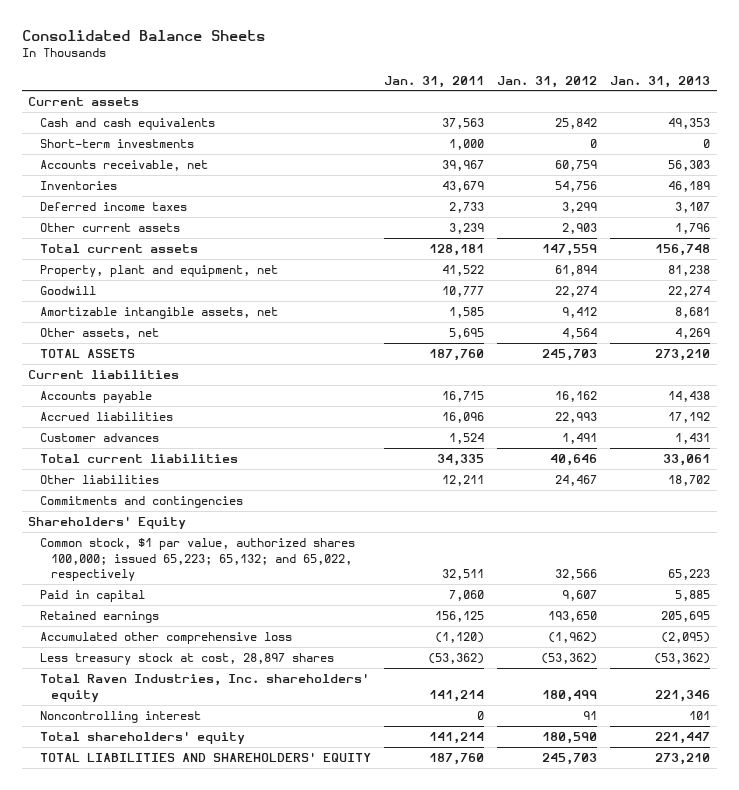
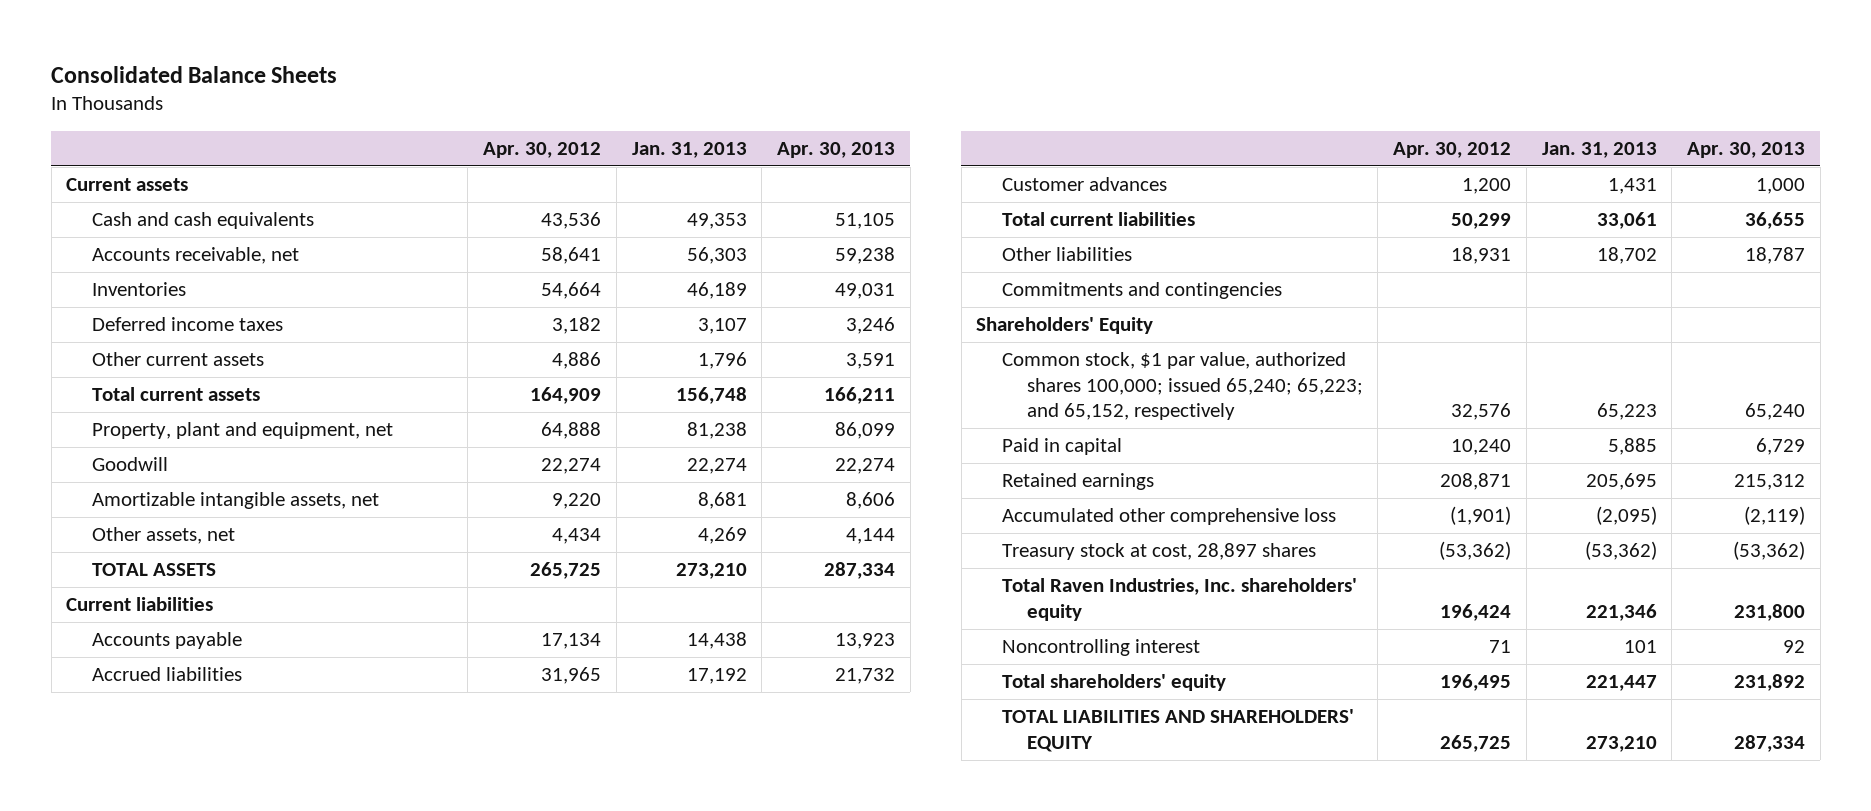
- | Jan. 31, 2011 | Jan. 31, 2012 | Jan. 31, 2013
+ | Apr. 30, 2012 | Jan. 31, 2013 | Apr. 30, 2013
- Short-term investments | 1,000 | 0 | 0
- Common stock, $1 par value, authorized shares 100,000; issued 65,223; 65,132; and 65,022, respectively | 32,511 | 32,566 | 65,223
+ Common stock, $1 par value, authorized shares 100,000; issued 65,240; 65,223; and 65,152, respectively | 32,576 | 65,223 | 65,240
- Less treasury stock at cost, 28,897 shares | (53,362) | (53,362) | (53,362)
+ Treasury stock at cost, 28,897 shares | (53,362) | (53,362) | (53,362)

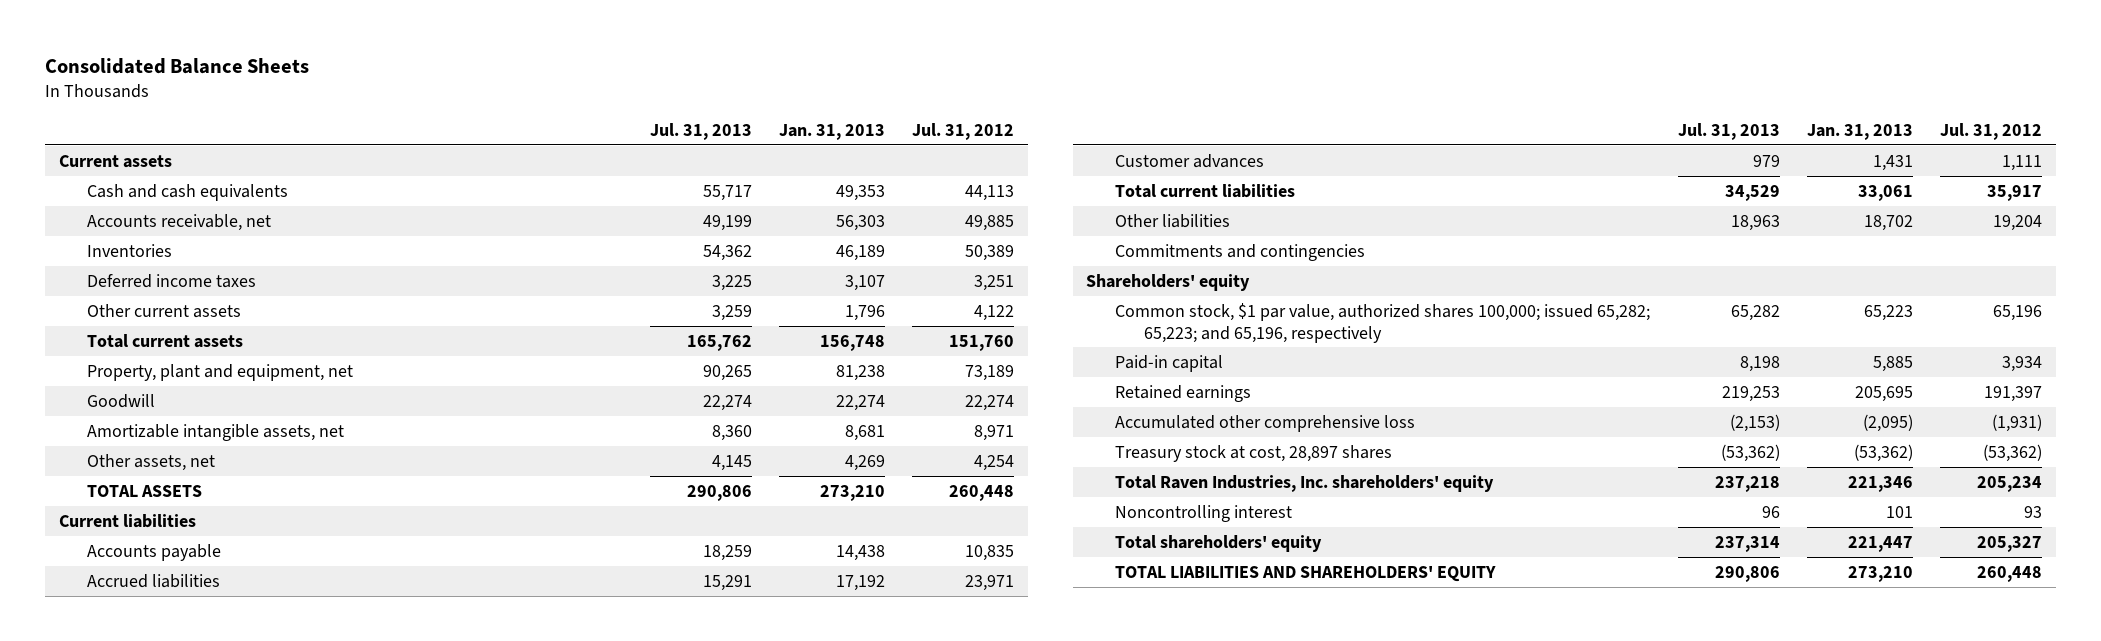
- | Apr. 30, 2012 | Jan. 31, 2013 | Apr. 30, 2013
+ | Jul. 31, 2013 | Jan. 31, 2013 | Jul. 31, 2012
- Shareholders' Equity
- Common stock, $1 par value, authorized shares 100,000; issued 65,240; 65,223; and 65,152, respectively | 32,576 | 65,223 | 65,240
- Paid in capital | 10,240 | 5,885 | 6,729
+ Shareholders' equity
+ Common stock, $1 par value, authorized shares 100,000; issued 65,282; 65,223; and 65,196, respectively | 65,282 | 65,223 | 65,196
+ Paid-in capital | 8,198 | 5,885 | 3,934

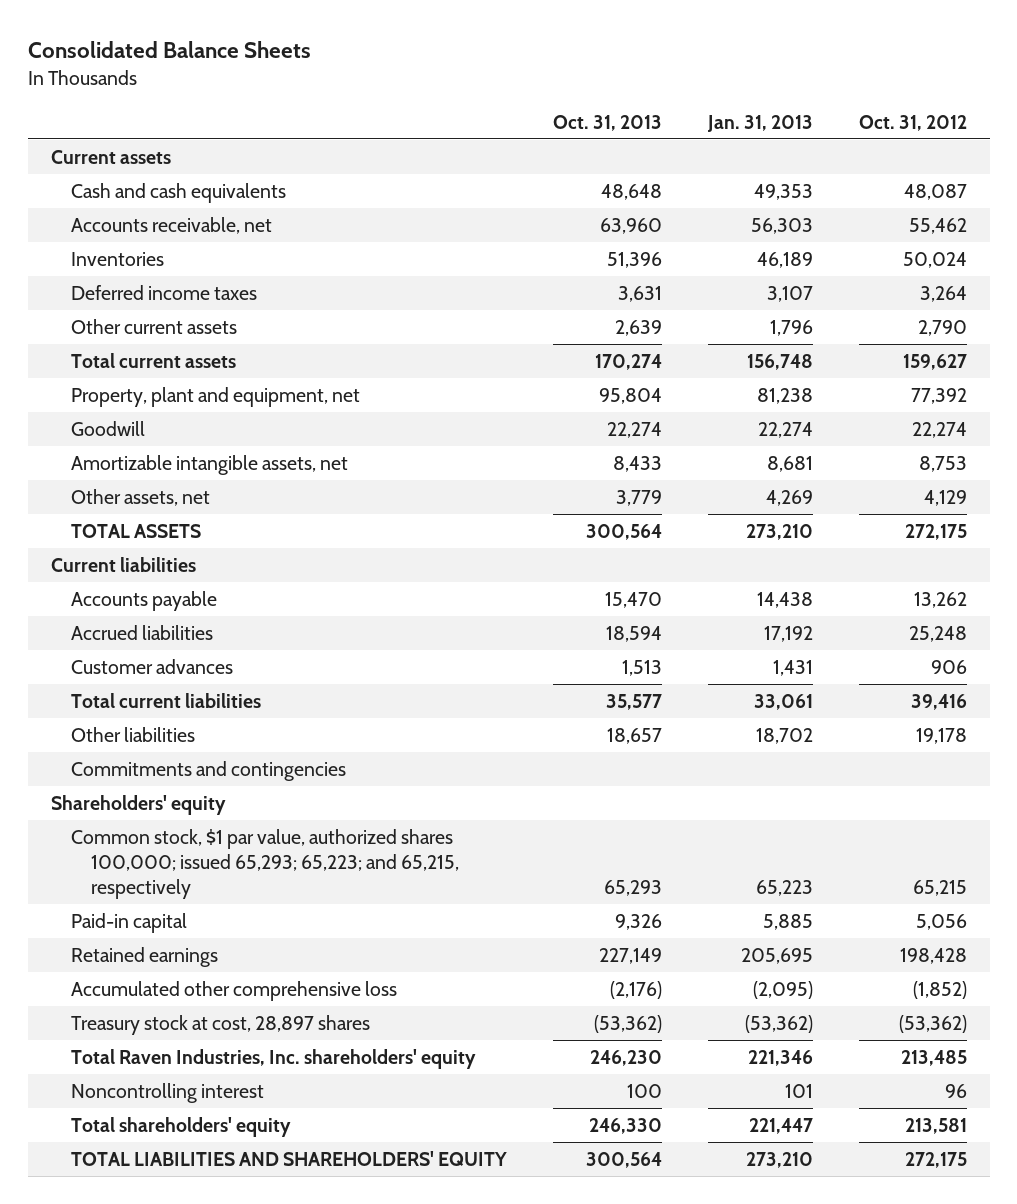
- | Jul. 31, 2013 | Jan. 31, 2013 | Jul. 31, 2012
+ | Oct. 31, 2013 | Jan. 31, 2013 | Oct. 31, 2012
- Common stock, $1 par value, authorized shares 100,000; issued 65,282; 65,223; and 65,196, respectively | 65,282 | 65,223 | 65,196
+ Common stock, $1 par value, authorized shares 100,000; issued 65,293; 65,223; and 65,215, respectively | 65,293 | 65,223 | 65,215

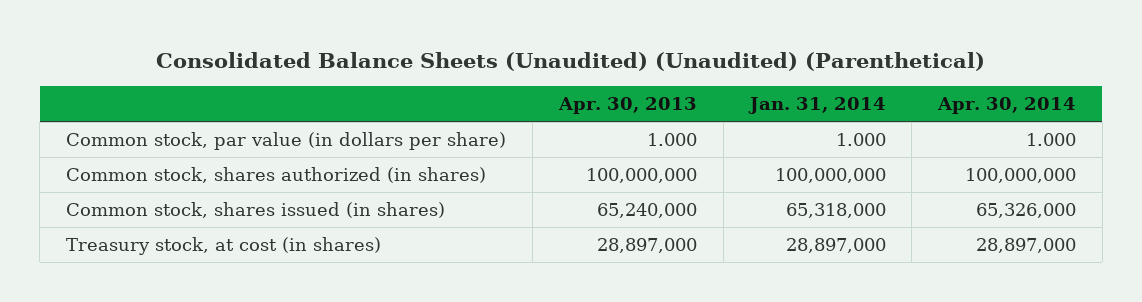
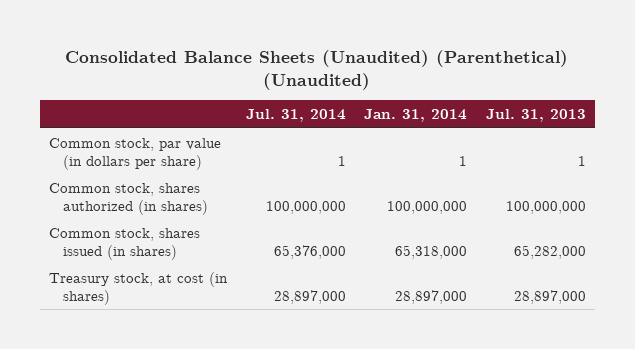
- Consolidated Balance Sheets (Unaudited) (Unaudited) (Parenthetical)
+ Consolidated Balance Sheets (Unaudited) (Parenthetical) (Unaudited)
- | Apr. 30, 2013 | Jan. 31, 2014 | Apr. 30, 2014
+ | Jul. 31, 2014 | Jan. 31, 2014 | Jul. 31, 2013
- Common stock, par value (in dollars per share) | 1.000 | 1.000 | 1.000
+ Common stock, par value (in dollars per share) | 1 | 1 | 1

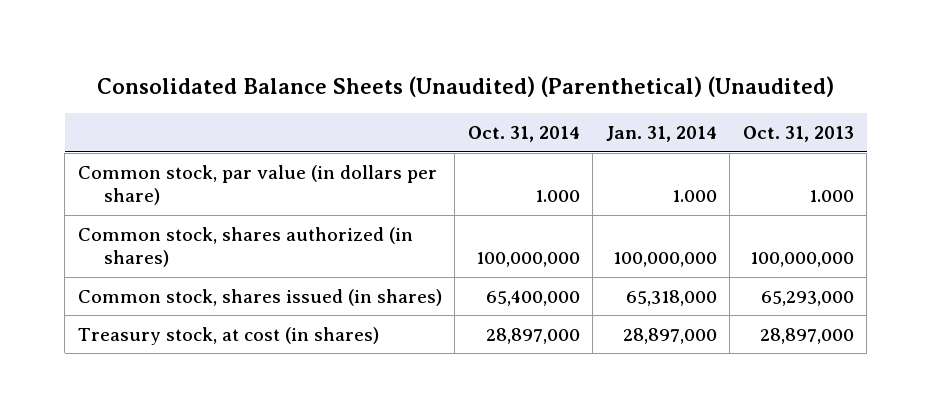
- | Jul. 31, 2014 | Jan. 31, 2014 | Jul. 31, 2013
+ | Oct. 31, 2014 | Jan. 31, 2014 | Oct. 31, 2013
- Common stock, par value (in dollars per share) | 1 | 1 | 1
+ Common stock, par value (in dollars per share) | 1.000 | 1.000 | 1.000

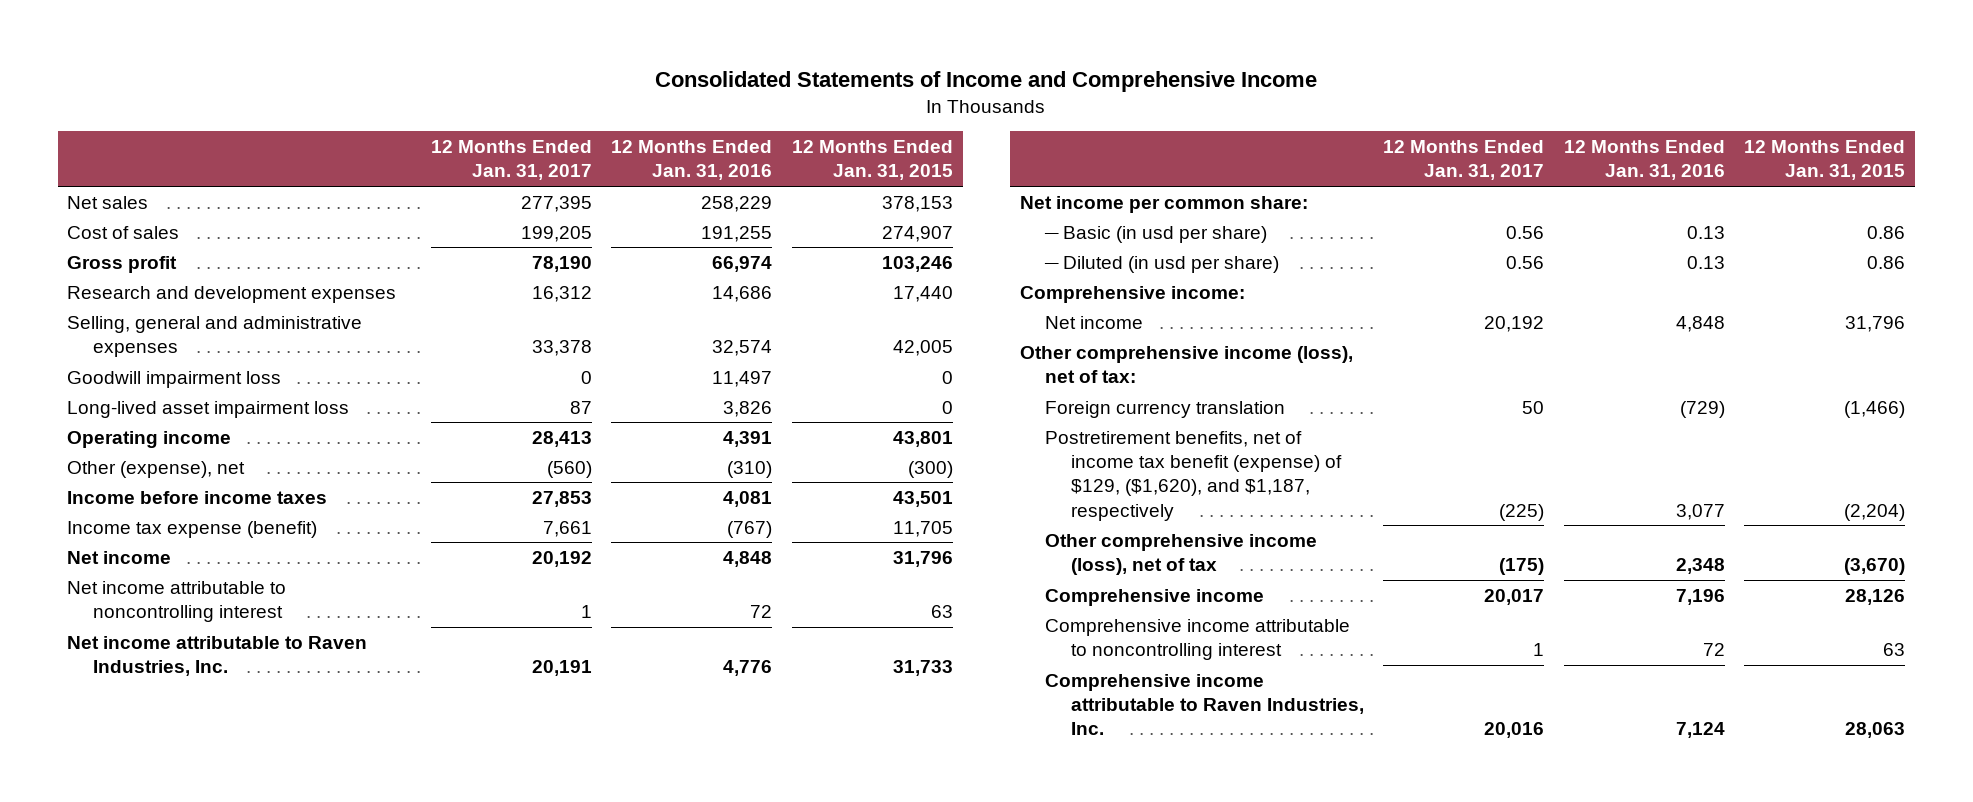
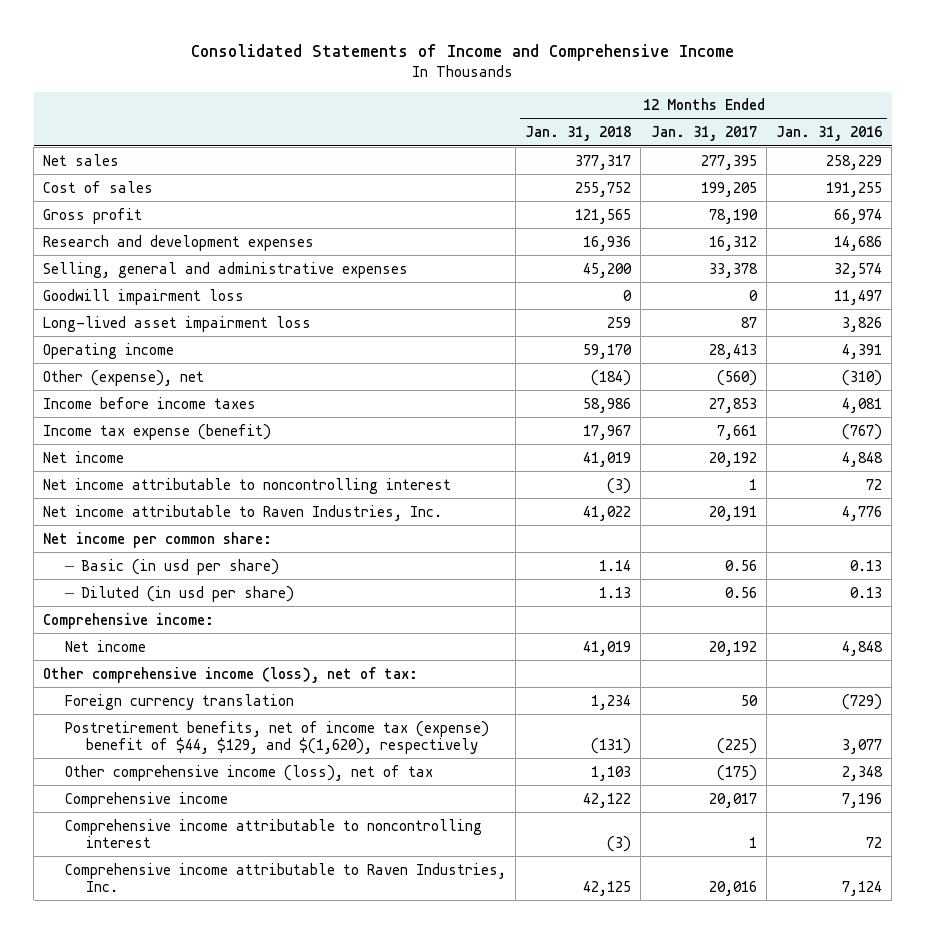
- | 12 Months Ended Jan. 31, 2017 | 12 Months Ended Jan. 31, 2016 | 12 Months Ended Jan. 31, 2015
+ | 12 Months Ended Jan. 31, 2018 | 12 Months Ended Jan. 31, 2017 | 12 Months Ended Jan. 31, 2016
- Postretirement benefits, net of income tax benefit (expense) of $129, ($1,620), and $1,187, respectively | (225) | 3,077 | (2,204)
+ Postretirement benefits, net of income tax (expense) benefit of $44, $129, and $(1,620), respectively | (131) | (225) | 3,077

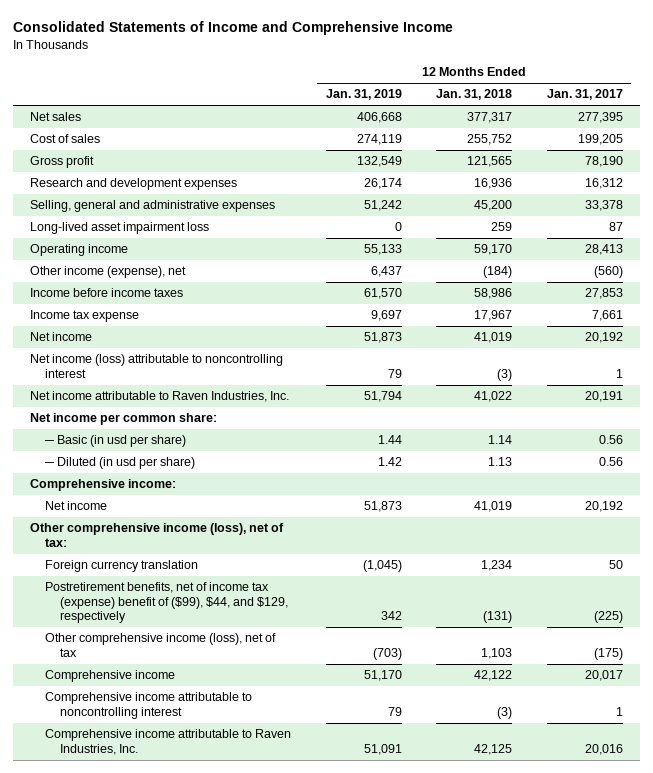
- | 12 Months Ended Jan. 31, 2018 | 12 Months Ended Jan. 31, 2017 | 12 Months Ended Jan. 31, 2016
+ | 12 Months Ended Jan. 31, 2019 | 12 Months Ended Jan. 31, 2018 | 12 Months Ended Jan. 31, 2017
- Goodwill impairment loss | 0 | 0 | 11,497
- Other (expense), net | (184) | (560) | (310)
+ Other income (expense), net | 6,437 | (184) | (560)
- Income tax expense (benefit) | 17,967 | 7,661 | (767)
+ Income tax expense | 9,697 | 17,967 | 7,661
- Net income attributable to noncontrolling interest | (3) | 1 | 72
+ Net income (loss) attributable to noncontrolling interest | 79 | (3) | 1
- Postretirement benefits, net of income tax (expense) benefit of $44, $129, and $(1,620), respectively | (131) | (225) | 3,077
+ Postretirement benefits, net of income tax (expense) benefit of ($99), $44, and $129, respectively | 342 | (131) | (225)

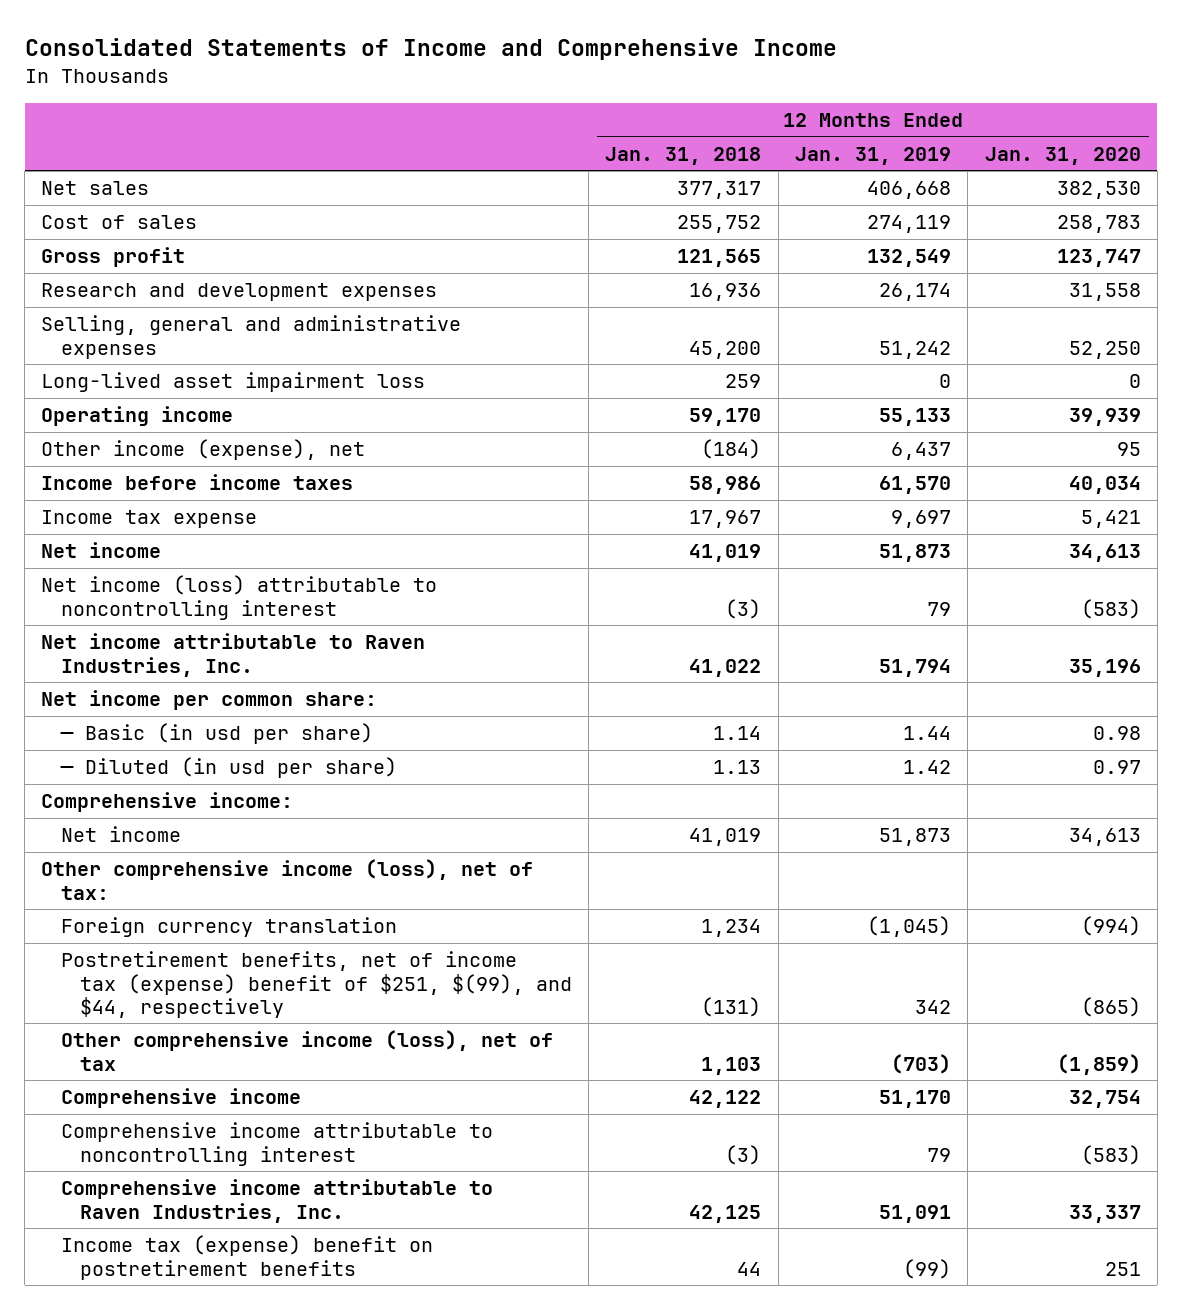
- | 12 Months Ended Jan. 31, 2019 | 12 Months Ended Jan. 31, 2018 | 12 Months Ended Jan. 31, 2017
+ | 12 Months Ended Jan. 31, 2018 | 12 Months Ended Jan. 31, 2019 | 12 Months Ended Jan. 31, 2020
- Postretirement benefits, net of income tax (expense) benefit of ($99), $44, and $129, respectively | 342 | (131) | (225)
+ Postretirement benefits, net of income tax (expense) benefit of $251, $(99), and $44, respectively | (131) | 342 | (865)
+ Income tax (expense) benefit on postretirement benefits | 44 | (99) | 251

